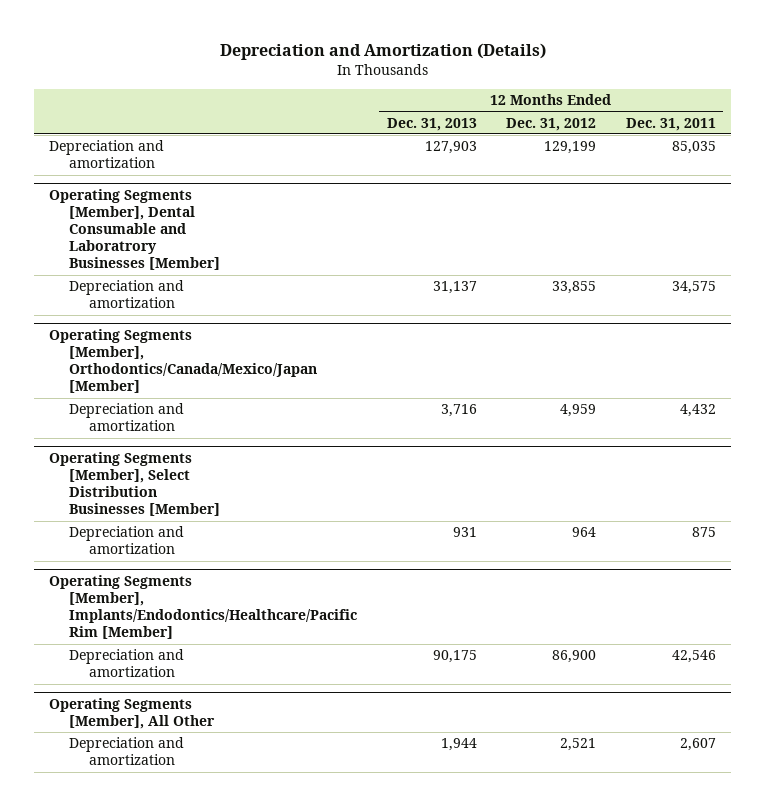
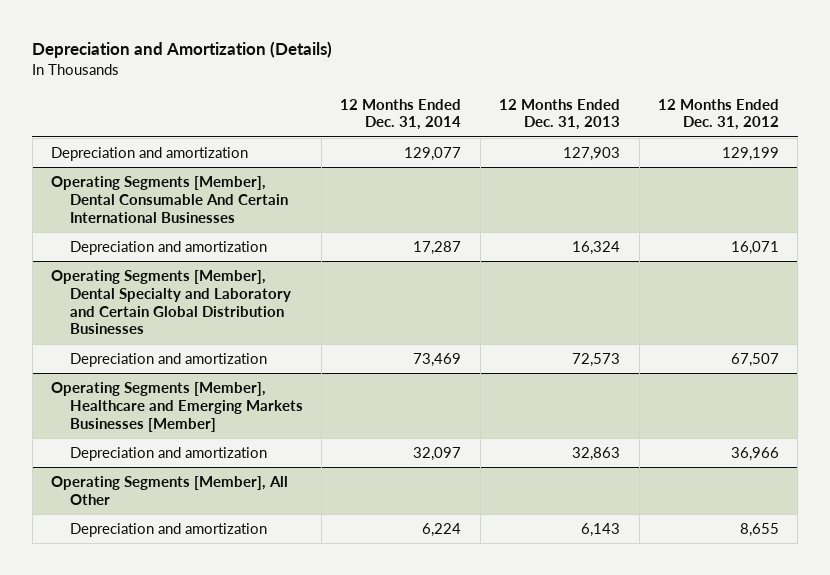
- | 12 Months Ended Dec. 31, 2013 | 12 Months Ended Dec. 31, 2012 | 12 Months Ended Dec. 31, 2011
+ | 12 Months Ended Dec. 31, 2014 | 12 Months Ended Dec. 31, 2013 | 12 Months Ended Dec. 31, 2012
- Operating Segments [Member], Dental Consumable and Laboratrory Businesses [Member]
- Depreciation and amortization | 31,137 | 33,855 | 34,575
- Operating Segments [Member], Orthodontics/Canada/Mexico/Japan [Member]
- Depreciation and amortization | 3,716 | 4,959 | 4,432
- Operating Segments [Member], Select Distribution Businesses [Member]
- Depreciation and amortization | 931 | 964 | 875
- Operating Segments [Member], Implants/Endodontics/Healthcare/Pacific Rim [Member]
- Depreciation and amortization | 90,175 | 86,900 | 42,546
+ Operating Segments [Member], Dental Consumable And Certain International Businesses
+ Depreciation and amortization | 17,287 | 16,324 | 16,071
+ Operating Segments [Member], Dental Specialty and Laboratory and Certain Global Distribution Businesses
+ Depreciation and amortization | 73,469 | 72,573 | 67,507
+ Operating Segments [Member], Healthcare and Emerging Markets Businesses [Member]
+ Depreciation and amortization | 32,097 | 32,863 | 36,966
@ Operating Segments [Member], All Other
- Depreciation and amortization | 1,944 | 2,521 | 2,607
+ Depreciation and amortization | 6,224 | 6,143 | 8,655

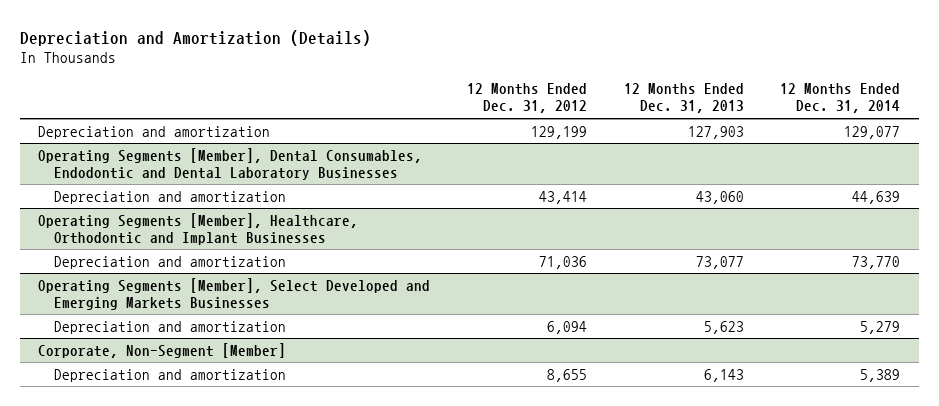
- | 12 Months Ended Dec. 31, 2014 | 12 Months Ended Dec. 31, 2013 | 12 Months Ended Dec. 31, 2012
+ | 12 Months Ended Dec. 31, 2012 | 12 Months Ended Dec. 31, 2013 | 12 Months Ended Dec. 31, 2014
- Operating Segments [Member], Dental Consumable And Certain International Businesses
- Depreciation and amortization | 17,287 | 16,324 | 16,071
- Operating Segments [Member], Dental Specialty and Laboratory and Certain Global Distribution Businesses
- Depreciation and amortization | 73,469 | 72,573 | 67,507
- Operating Segments [Member], Healthcare and Emerging Markets Businesses [Member]
- Depreciation and amortization | 32,097 | 32,863 | 36,966
- Operating Segments [Member], All Other
- Depreciation and amortization | 6,224 | 6,143 | 8,655
+ Operating Segments [Member], Dental Consumables, Endodontic and Dental Laboratory Businesses
+ Depreciation and amortization | 43,414 | 43,060 | 44,639
+ Operating Segments [Member], Healthcare, Orthodontic and Implant Businesses
+ Depreciation and amortization | 71,036 | 73,077 | 73,770
+ Operating Segments [Member], Select Developed and Emerging Markets Businesses
+ Depreciation and amortization | 6,094 | 5,623 | 5,279
+ Corporate, Non-Segment [Member]
+ Depreciation and amortization | 8,655 | 6,143 | 5,389

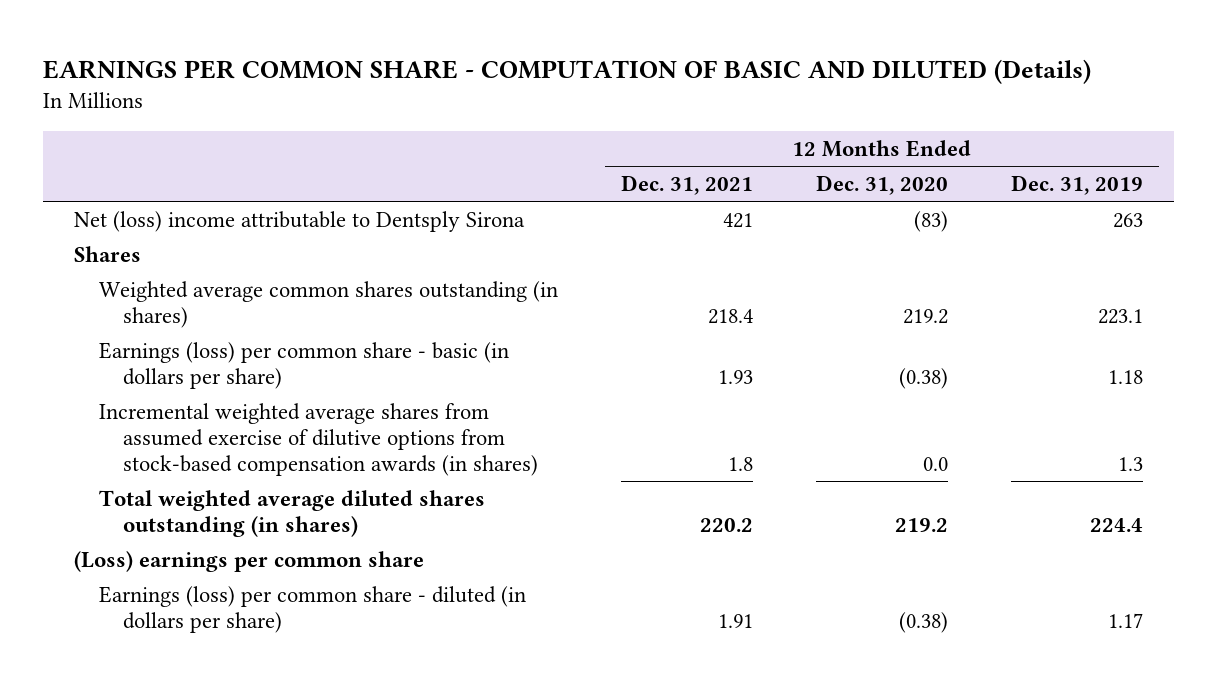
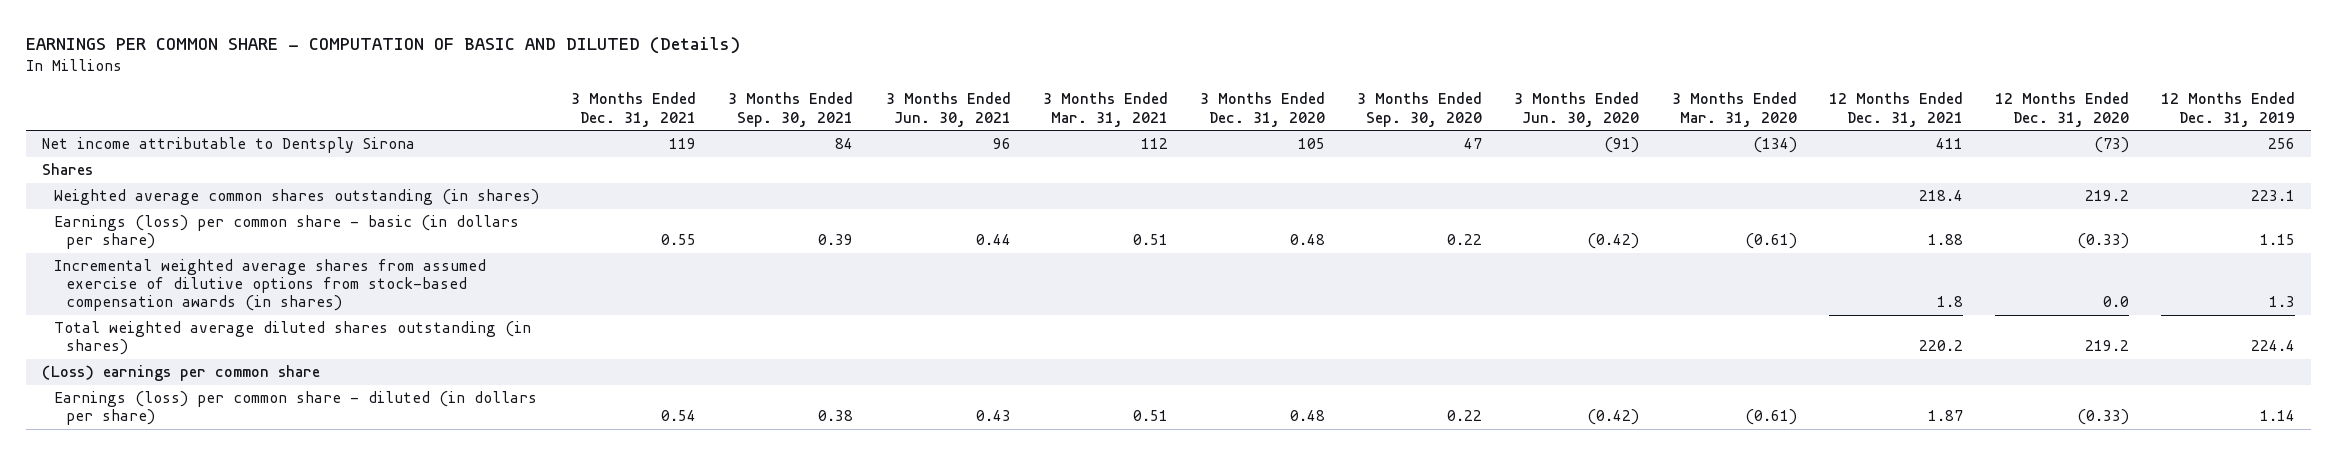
- | 12 Months Ended Dec. 31, 2021 | 12 Months Ended Dec. 31, 2020 | 12 Months Ended Dec. 31, 2019
+ | 3 Months Ended Dec. 31, 2021 | 3 Months Ended Sep. 30, 2021 | 3 Months Ended Jun. 30, 2021 | 3 Months Ended Mar. 31, 2021 | 3 Months Ended Dec. 31, 2020 | 3 Months Ended Sep. 30, 2020 | 3 Months Ended Jun. 30, 2020 | 3 Months Ended Mar. 31, 2020 | 12 Months Ended Dec. 31, 2021 | 12 Months Ended Dec. 31, 2020 | 12 Months Ended Dec. 31, 2019
- Net (loss) income attributable to Dentsply Sirona | 421 | (83) | 263
+ Net income attributable to Dentsply Sirona | 119 | 84 | 96 | 112 | 105 | 47 | (91) | (134) | 411 | (73) | 256
- Earnings (loss) per common share - basic (in dollars per share) | 1.93 | (0.38) | 1.18
+ Earnings (loss) per common share - basic (in dollars per share) | 0.55 | 0.39 | 0.44 | 0.51 | 0.48 | 0.22 | (0.42) | (0.61) | 1.88 | (0.33) | 1.15
- Earnings (loss) per common share - diluted (in dollars per share) | 1.91 | (0.38) | 1.17
+ Earnings (loss) per common share - diluted (in dollars per share) | 0.54 | 0.38 | 0.43 | 0.51 | 0.48 | 0.22 | (0.42) | (0.61) | 1.87 | (0.33) | 1.14

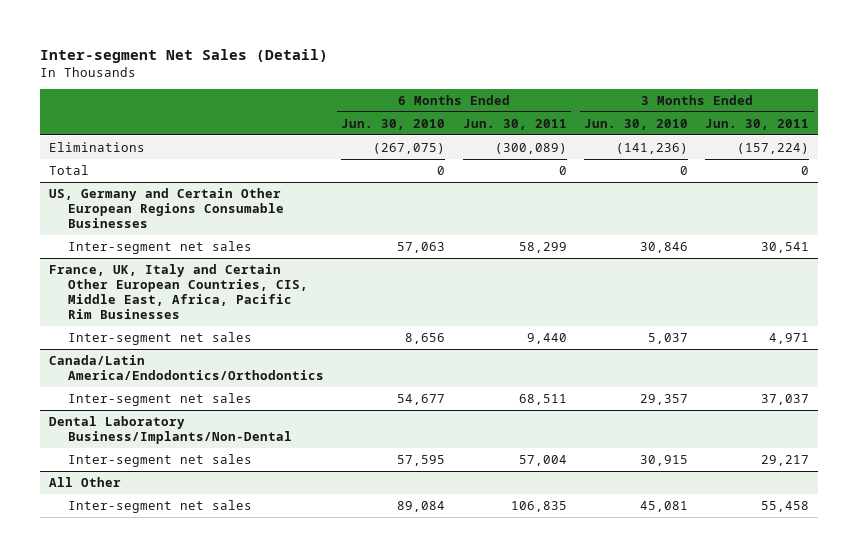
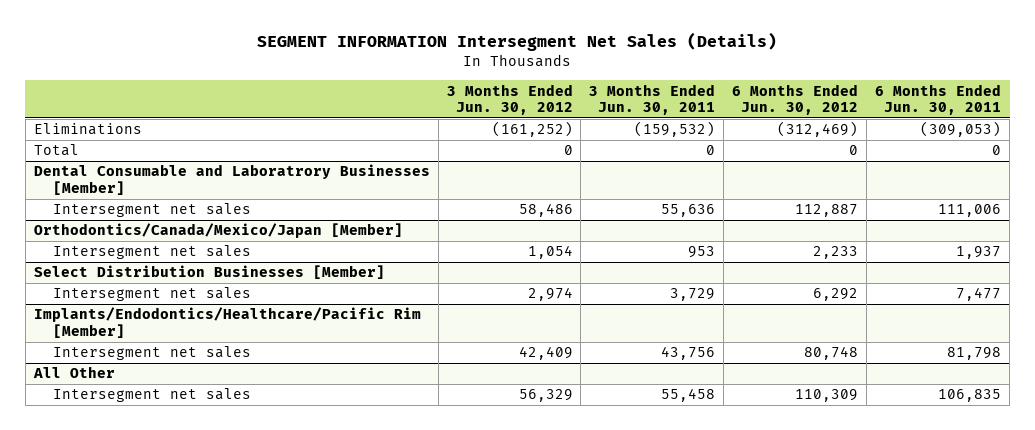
- Inter-segment Net Sales (Detail)
+ SEGMENT INFORMATION Intersegment Net Sales (Details)
- | 6 Months Ended Jun. 30, 2010 | 6 Months Ended Jun. 30, 2011 | 3 Months Ended Jun. 30, 2010 | 3 Months Ended Jun. 30, 2011
+ | 3 Months Ended Jun. 30, 2012 | 3 Months Ended Jun. 30, 2011 | 6 Months Ended Jun. 30, 2012 | 6 Months Ended Jun. 30, 2011
- Eliminations | (267,075) | (300,089) | (141,236) | (157,224)
+ Eliminations | (161,252) | (159,532) | (312,469) | (309,053)
- US, Germany and Certain Other European Regions Consumable Businesses
- Inter-segment net sales | 57,063 | 58,299 | 30,846 | 30,541
- France, UK, Italy and Certain Other European Countries, CIS, Middle East, Africa, Pacific Rim Businesses
- Inter-segment net sales | 8,656 | 9,440 | 5,037 | 4,971
- Canada/Latin America/Endodontics/Orthodontics
- Inter-segment net sales | 54,677 | 68,511 | 29,357 | 37,037
- Dental Laboratory Business/Implants/Non-Dental
- Inter-segment net sales | 57,595 | 57,004 | 30,915 | 29,217
+ Dental Consumable and Laboratrory Businesses [Member]
+ Intersegment net sales | 58,486 | 55,636 | 112,887 | 111,006
+ Orthodontics/Canada/Mexico/Japan [Member]
+ Intersegment net sales | 1,054 | 953 | 2,233 | 1,937
+ Select Distribution Businesses [Member]
+ Intersegment net sales | 2,974 | 3,729 | 6,292 | 7,477
+ Implants/Endodontics/Healthcare/Pacific Rim [Member]
+ Intersegment net sales | 42,409 | 43,756 | 80,748 | 81,798
@ All Other
- Inter-segment net sales | 89,084 | 106,835 | 45,081 | 55,458
+ Intersegment net sales | 56,329 | 55,458 | 110,309 | 106,835

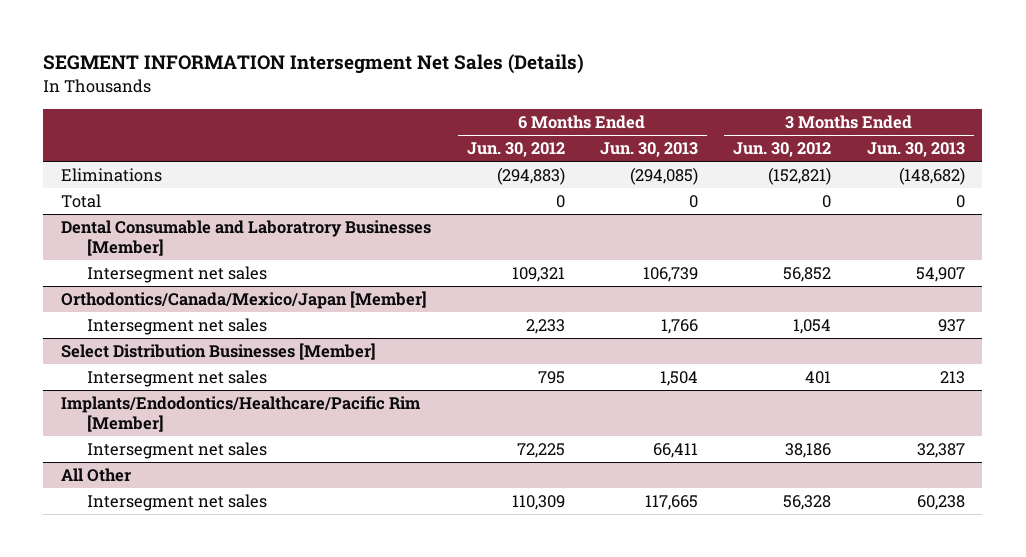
- | 3 Months Ended Jun. 30, 2012 | 3 Months Ended Jun. 30, 2011 | 6 Months Ended Jun. 30, 2012 | 6 Months Ended Jun. 30, 2011
+ | 6 Months Ended Jun. 30, 2012 | 6 Months Ended Jun. 30, 2013 | 3 Months Ended Jun. 30, 2012 | 3 Months Ended Jun. 30, 2013
- Eliminations | (161,252) | (159,532) | (312,469) | (309,053)
+ Eliminations | (294,883) | (294,085) | (152,821) | (148,682)
@ Dental Consumable and Laboratrory Businesses [Member]
- Intersegment net sales | 58,486 | 55,636 | 112,887 | 111,006
+ Intersegment net sales | 109,321 | 106,739 | 56,852 | 54,907
@ Select Distribution Businesses [Member]
- Intersegment net sales | 2,974 | 3,729 | 6,292 | 7,477
+ Intersegment net sales | 795 | 1,504 | 401 | 213
@ Implants/Endodontics/Healthcare/Pacific Rim [Member]
- Intersegment net sales | 42,409 | 43,756 | 80,748 | 81,798
+ Intersegment net sales | 72,225 | 66,411 | 38,186 | 32,387
@ All Other
- Intersegment net sales | 56,329 | 55,458 | 110,309 | 106,835
+ Intersegment net sales | 110,309 | 117,665 | 56,328 | 60,238

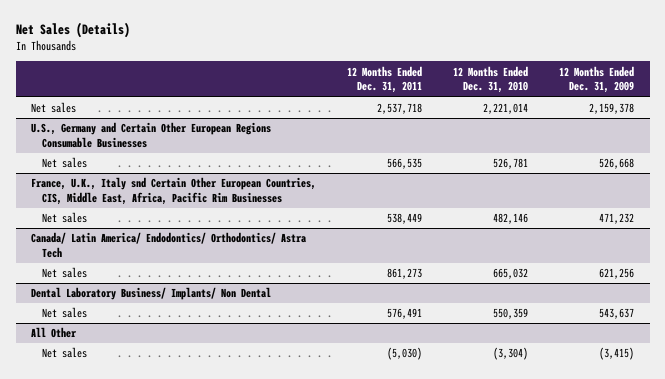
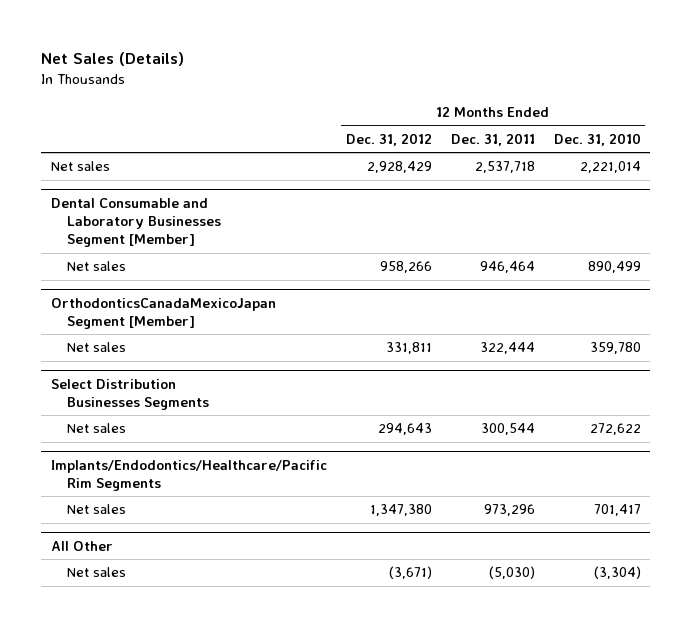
- | 12 Months Ended Dec. 31, 2011 | 12 Months Ended Dec. 31, 2010 | 12 Months Ended Dec. 31, 2009
+ | 12 Months Ended Dec. 31, 2012 | 12 Months Ended Dec. 31, 2011 | 12 Months Ended Dec. 31, 2010
- U.S., Germany and Certain Other European Regions Consumable Businesses
- Net sales | 566,535 | 526,781 | 526,668
- France, U.K., Italy snd Certain Other European Countries, CIS, Middle East, Africa, Pacific Rim Businesses
- Net sales | 538,449 | 482,146 | 471,232
- Canada/ Latin America/ Endodontics/ Orthodontics/ Astra Tech
- Net sales | 861,273 | 665,032 | 621,256
- Dental Laboratory Business/ Implants/ Non Dental
- Net sales | 576,491 | 550,359 | 543,637
+ Dental Consumable and Laboratory Businesses Segment [Member]
+ Net sales | 958,266 | 946,464 | 890,499
+ OrthodonticsCanadaMexicoJapan Segment [Member]
+ Net sales | 331,811 | 322,444 | 359,780
+ Select Distribution Businesses Segments
+ Net sales | 294,643 | 300,544 | 272,622
+ Implants/Endodontics/Healthcare/Pacific Rim Segments
+ Net sales | 1,347,380 | 973,296 | 701,417

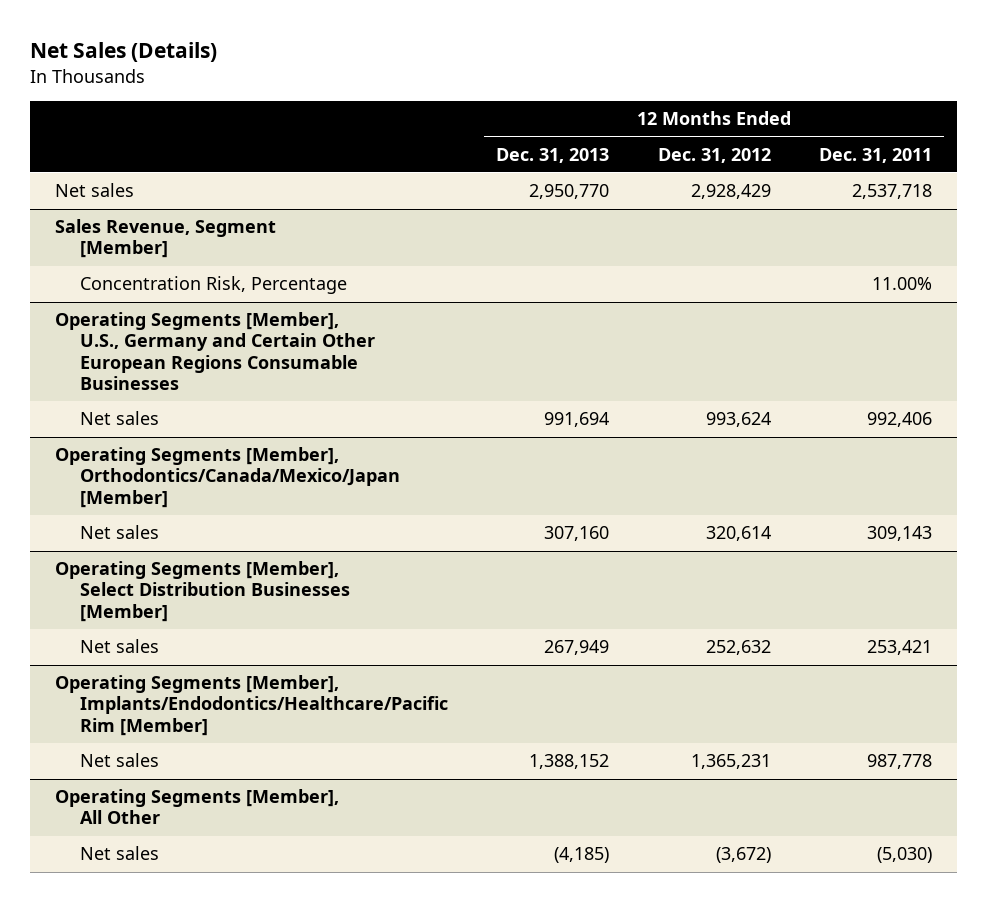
- | 12 Months Ended Dec. 31, 2012 | 12 Months Ended Dec. 31, 2011 | 12 Months Ended Dec. 31, 2010
+ | 12 Months Ended Dec. 31, 2013 | 12 Months Ended Dec. 31, 2012 | 12 Months Ended Dec. 31, 2011
- Dental Consumable and Laboratory Businesses Segment [Member]
- Net sales | 958,266 | 946,464 | 890,499
- OrthodonticsCanadaMexicoJapan Segment [Member]
- Net sales | 331,811 | 322,444 | 359,780
- Select Distribution Businesses Segments
- Net sales | 294,643 | 300,544 | 272,622
- Implants/Endodontics/Healthcare/Pacific Rim Segments
- Net sales | 1,347,380 | 973,296 | 701,417
- All Other
- Net sales | (3,671) | (5,030) | (3,304)
+ Sales Revenue, Segment [Member]
+ Concentration Risk, Percentage | | | 11.00%
+ Operating Segments [Member], U.S., Germany and Certain Other European Regions Consumable Businesses
+ Net sales | 991,694 | 993,624 | 992,406
+ Operating Segments [Member], Orthodontics/Canada/Mexico/Japan [Member]
+ Net sales | 307,160 | 320,614 | 309,143
+ Operating Segments [Member], Select Distribution Businesses [Member]
+ Net sales | 267,949 | 252,632 | 253,421
+ Operating Segments [Member], Implants/Endodontics/Healthcare/Pacific Rim [Member]
+ Net sales | 1,388,152 | 1,365,231 | 987,778
+ Operating Segments [Member], All Other
+ Net sales | (4,185) | (3,672) | (5,030)

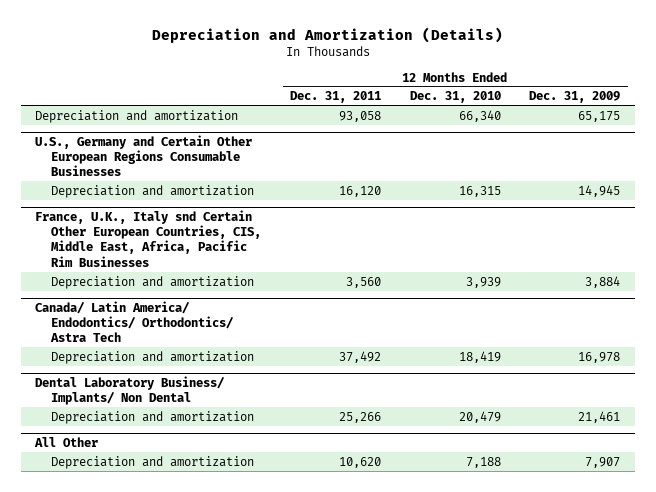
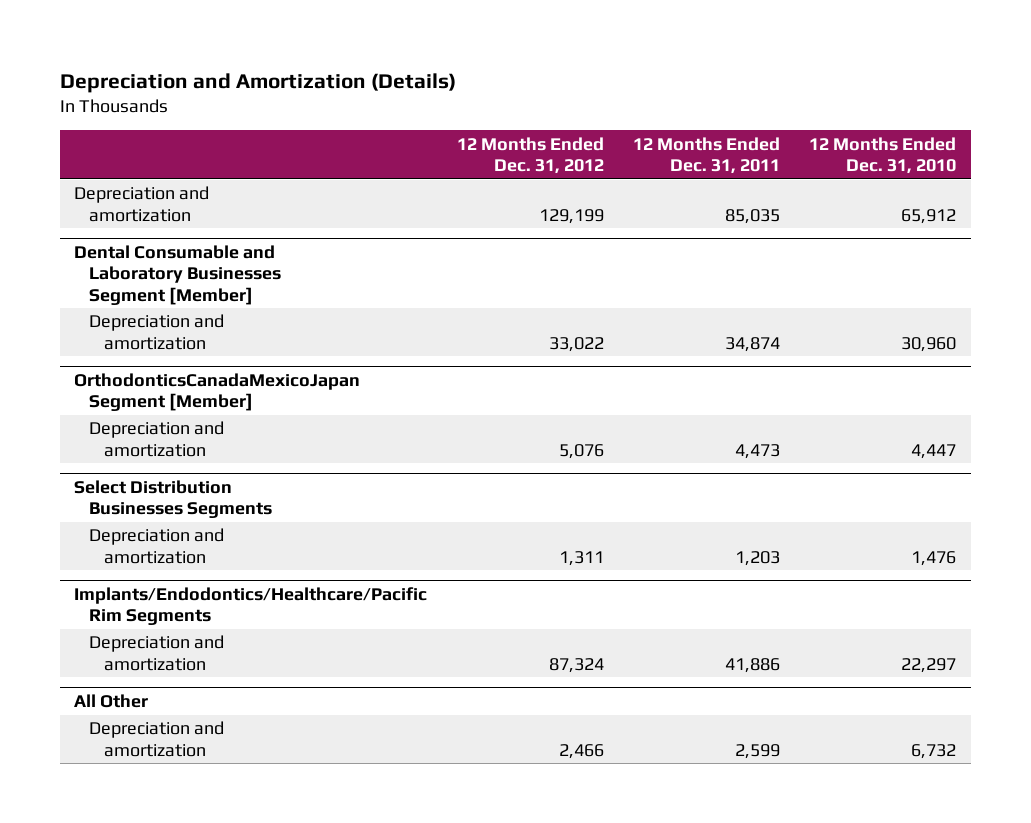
- | 12 Months Ended Dec. 31, 2011 | 12 Months Ended Dec. 31, 2010 | 12 Months Ended Dec. 31, 2009
+ | 12 Months Ended Dec. 31, 2012 | 12 Months Ended Dec. 31, 2011 | 12 Months Ended Dec. 31, 2010
- Depreciation and amortization | 93,058 | 66,340 | 65,175
- U.S., Germany and Certain Other European Regions Consumable Businesses
- Depreciation and amortization | 16,120 | 16,315 | 14,945
- France, U.K., Italy snd Certain Other European Countries, CIS, Middle East, Africa, Pacific Rim Businesses
- Depreciation and amortization | 3,560 | 3,939 | 3,884
- Canada/ Latin America/ Endodontics/ Orthodontics/ Astra Tech
- Depreciation and amortization | 37,492 | 18,419 | 16,978
- Dental Laboratory Business/ Implants/ Non Dental
- Depreciation and amortization | 25,266 | 20,479 | 21,461
+ Depreciation and amortization | 129,199 | 85,035 | 65,912
+ Dental Consumable and Laboratory Businesses Segment [Member]
+ Depreciation and amortization | 33,022 | 34,874 | 30,960
+ OrthodonticsCanadaMexicoJapan Segment [Member]
+ Depreciation and amortization | 5,076 | 4,473 | 4,447
+ Select Distribution Businesses Segments
+ Depreciation and amortization | 1,311 | 1,203 | 1,476
+ Implants/Endodontics/Healthcare/Pacific Rim Segments
+ Depreciation and amortization | 87,324 | 41,886 | 22,297
@ All Other
- Depreciation and amortization | 10,620 | 7,188 | 7,907
+ Depreciation and amortization | 2,466 | 2,599 | 6,732

